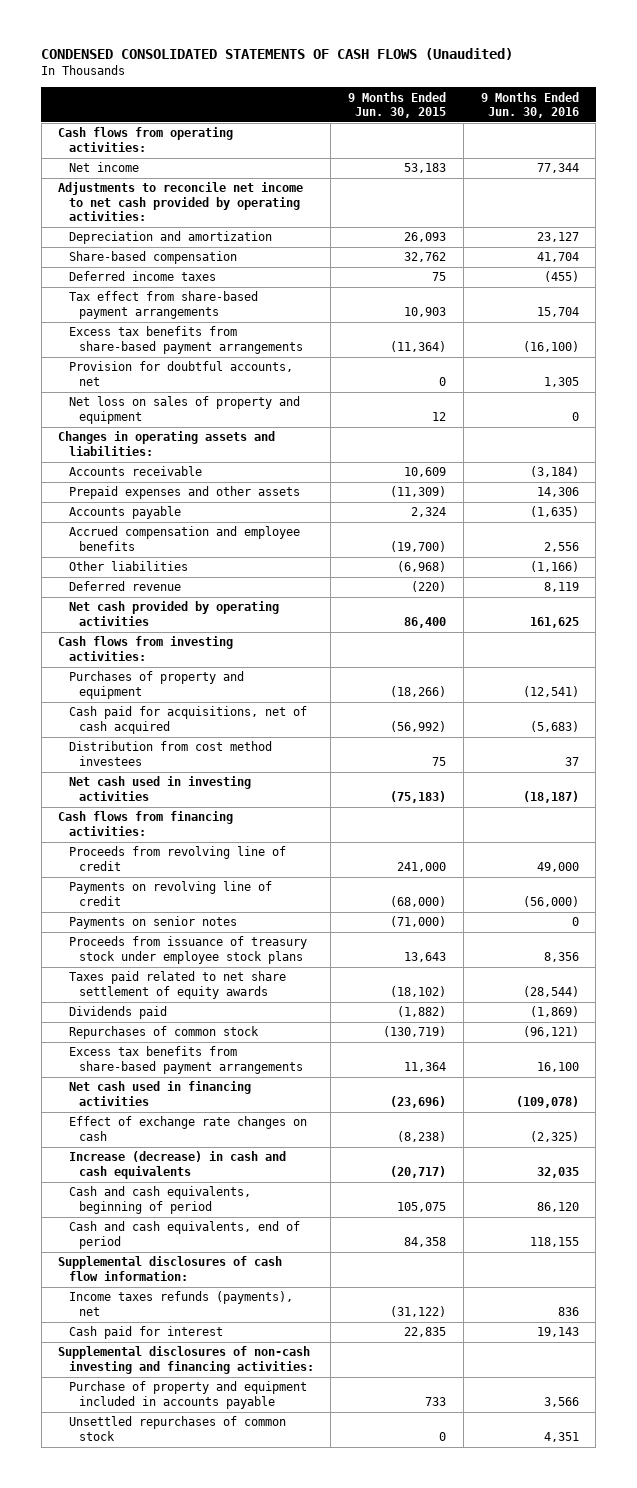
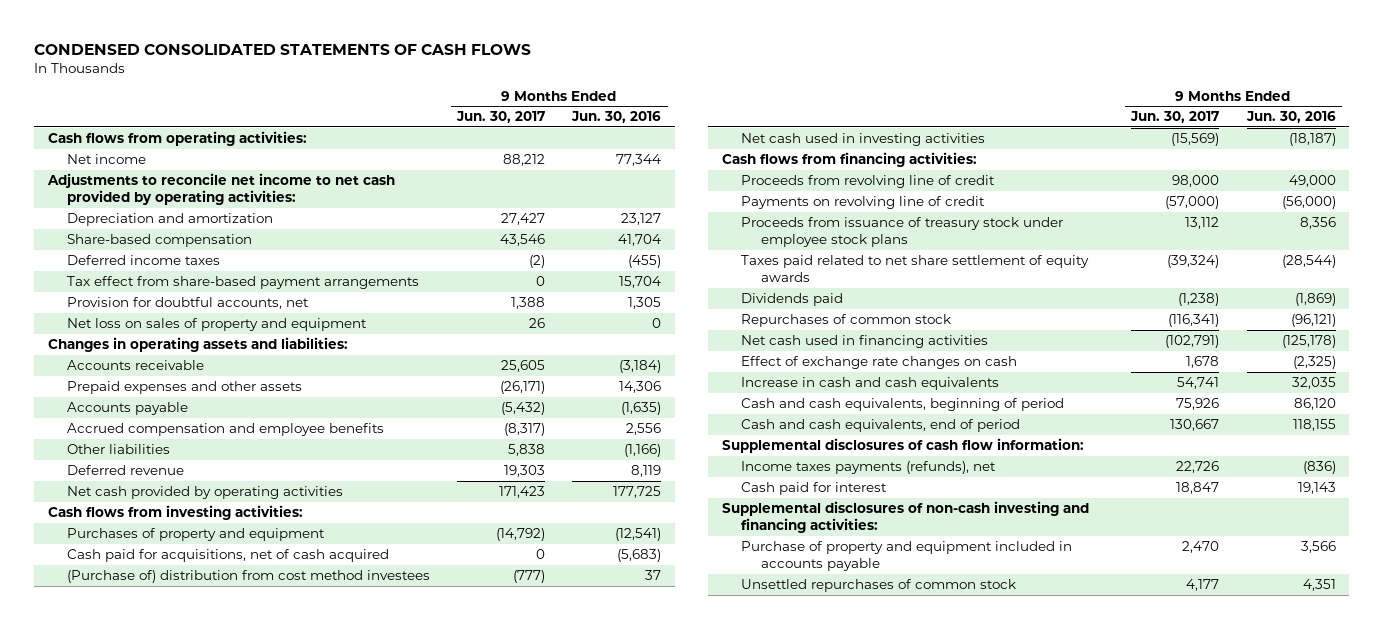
- CONDENSED CONSOLIDATED STATEMENTS OF CASH FLOWS (Unaudited)
+ CONDENSED CONSOLIDATED STATEMENTS OF CASH FLOWS
- | 9 Months Ended Jun. 30, 2015 | 9 Months Ended Jun. 30, 2016
+ | 9 Months Ended Jun. 30, 2017 | 9 Months Ended Jun. 30, 2016
- Excess tax benefits from share-based payment arrangements | (11,364) | (16,100)
- Net cash provided by operating activities | 86,400 | 161,625
+ Net cash provided by operating activities | 171,423 | 177,725
- Distribution from cost method investees | 75 | 37
+ (Purchase of) distribution from cost method investees | (777) | 37
- Payments on senior notes | (71,000) | 0
- Excess tax benefits from share-based payment arrangements | 11,364 | 16,100
- Net cash used in financing activities | (23,696) | (109,078)
+ Net cash used in financing activities | (102,791) | (125,178)
- Increase (decrease) in cash and cash equivalents | (20,717) | 32,035
+ Increase in cash and cash equivalents | 54,741 | 32,035
- Income taxes refunds (payments), net | (31,122) | 836
+ Income taxes payments (refunds), net | 22,726 | (836)

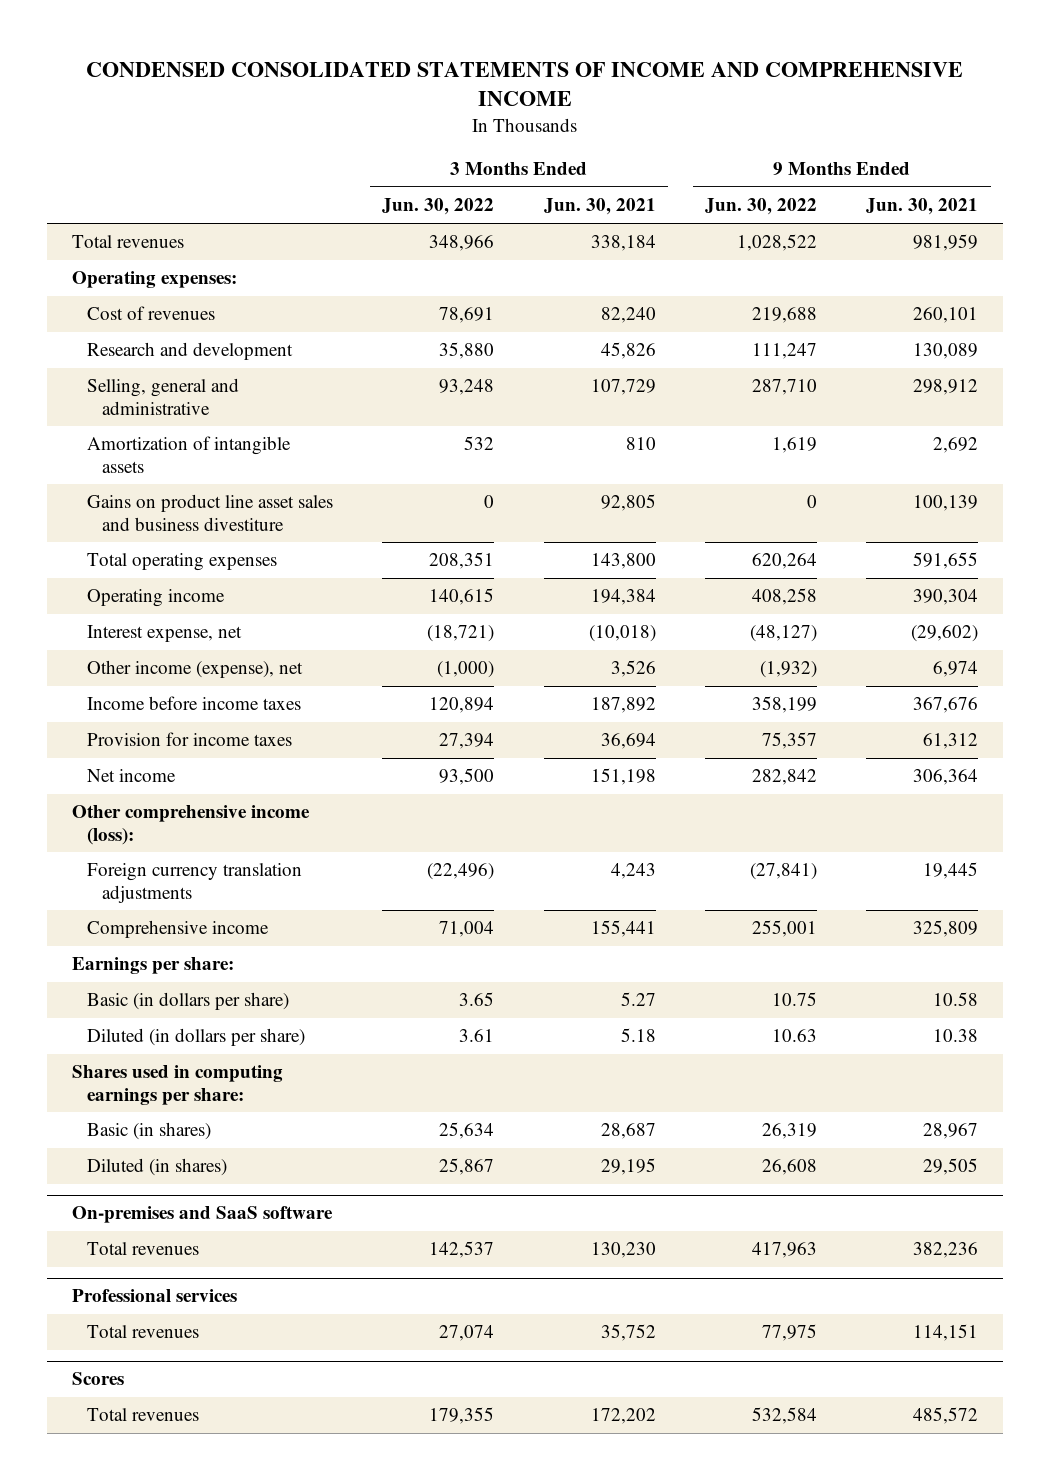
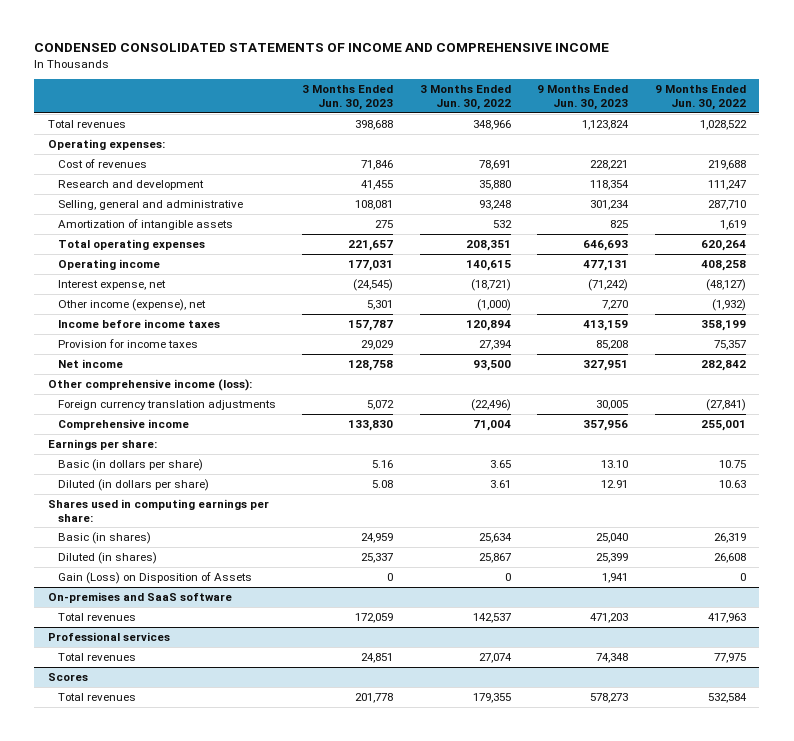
- | 3 Months Ended Jun. 30, 2022 | 3 Months Ended Jun. 30, 2021 | 9 Months Ended Jun. 30, 2022 | 9 Months Ended Jun. 30, 2021
+ | 3 Months Ended Jun. 30, 2023 | 3 Months Ended Jun. 30, 2022 | 9 Months Ended Jun. 30, 2023 | 9 Months Ended Jun. 30, 2022
- Gains on product line asset sales and business divestiture | 0 | 92,805 | 0 | 100,139
+ Gain (Loss) on Disposition of Assets | 0 | 0 | 1,941 | 0

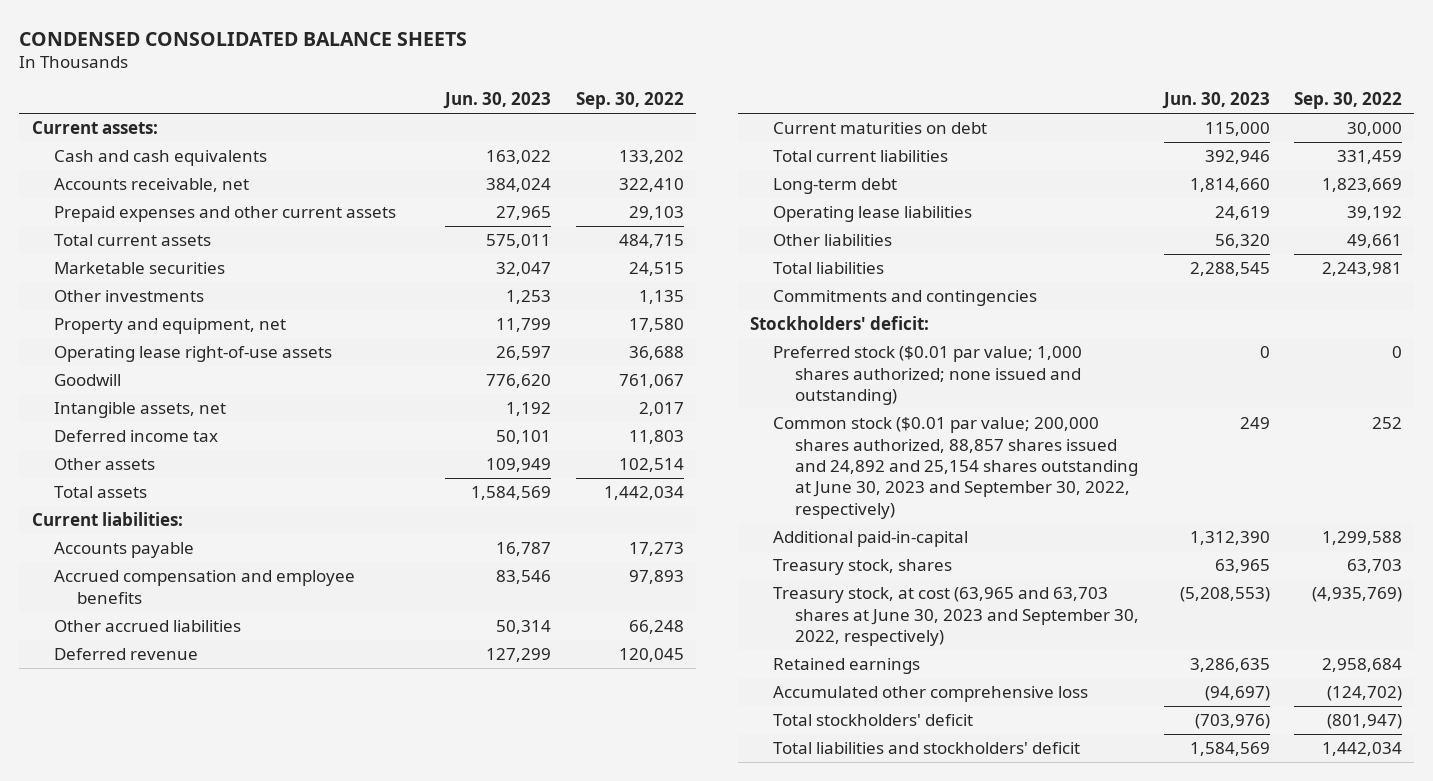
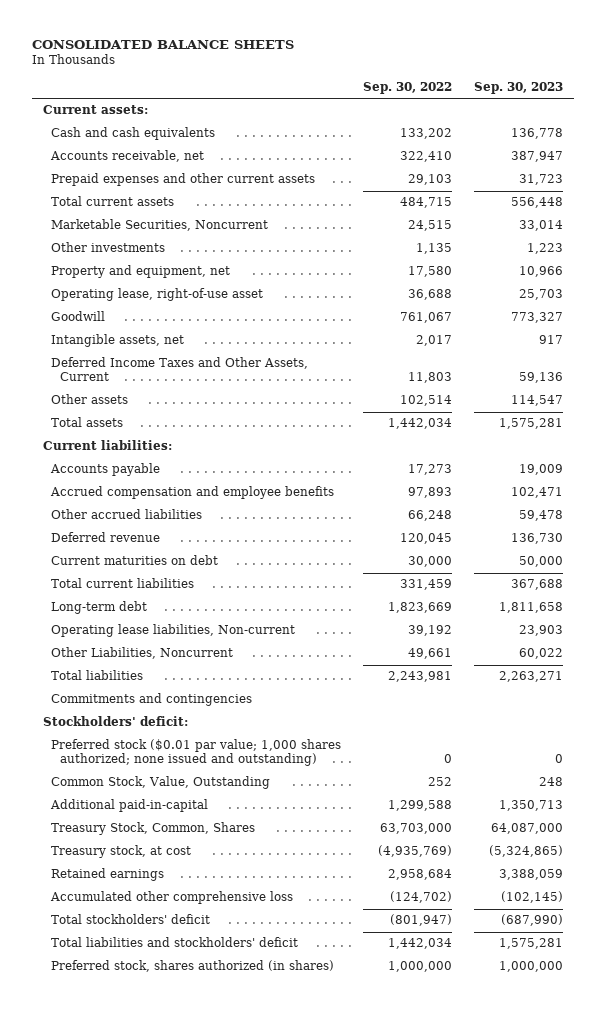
- CONDENSED CONSOLIDATED BALANCE SHEETS
+ CONSOLIDATED BALANCE SHEETS
- | Jun. 30, 2023 | Sep. 30, 2022
+ | Sep. 30, 2022 | Sep. 30, 2023
- Marketable securities | 32,047 | 24,515
+ Marketable Securities, Noncurrent | 24,515 | 33,014
- Operating lease right-of-use assets | 26,597 | 36,688
+ Operating lease, right-of-use asset | 36,688 | 25,703
- Deferred income tax | 50,101 | 11,803
+ Deferred Income Taxes and Other Assets, Current | 11,803 | 59,136
- Operating lease liabilities | 24,619 | 39,192
- Other liabilities | 56,320 | 49,661
+ Operating lease liabilities, Non-current | 39,192 | 23,903
+ Other Liabilities, Noncurrent | 49,661 | 60,022
- Common stock ($0.01 par value; 200,000 shares authorized, 88,857 shares issued and 24,892 and 25,154 shares outstanding at June 30, 2023 and September 30, 2022, respectively) | 249 | 252
+ Common Stock, Value, Outstanding | 252 | 248
- Treasury stock, shares | 63,965 | 63,703
- Treasury stock, at cost (63,965 and 63,703 shares at June 30, 2023 and September 30, 2022, respectively) | (5,208,553) | (4,935,769)
+ Treasury Stock, Common, Shares | 63,703,000 | 64,087,000
+ Treasury stock, at cost | (4,935,769) | (5,324,865)
+ Preferred stock, shares authorized (in shares) | 1,000,000 | 1,000,000

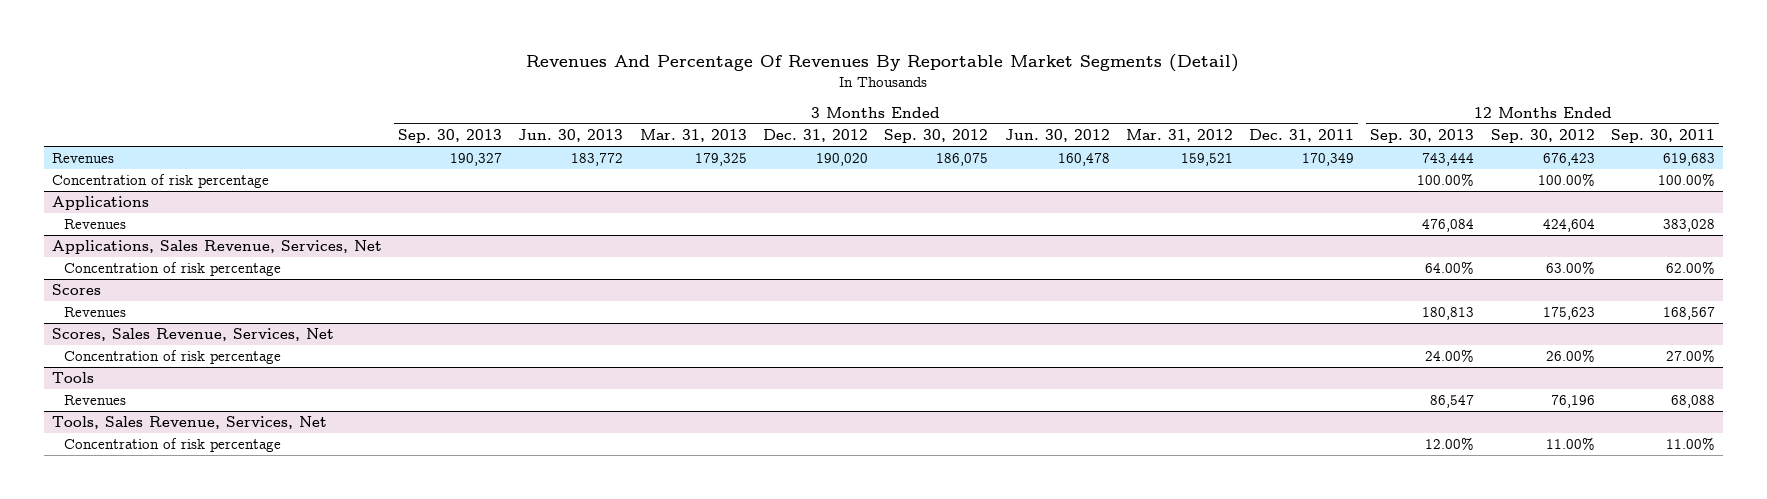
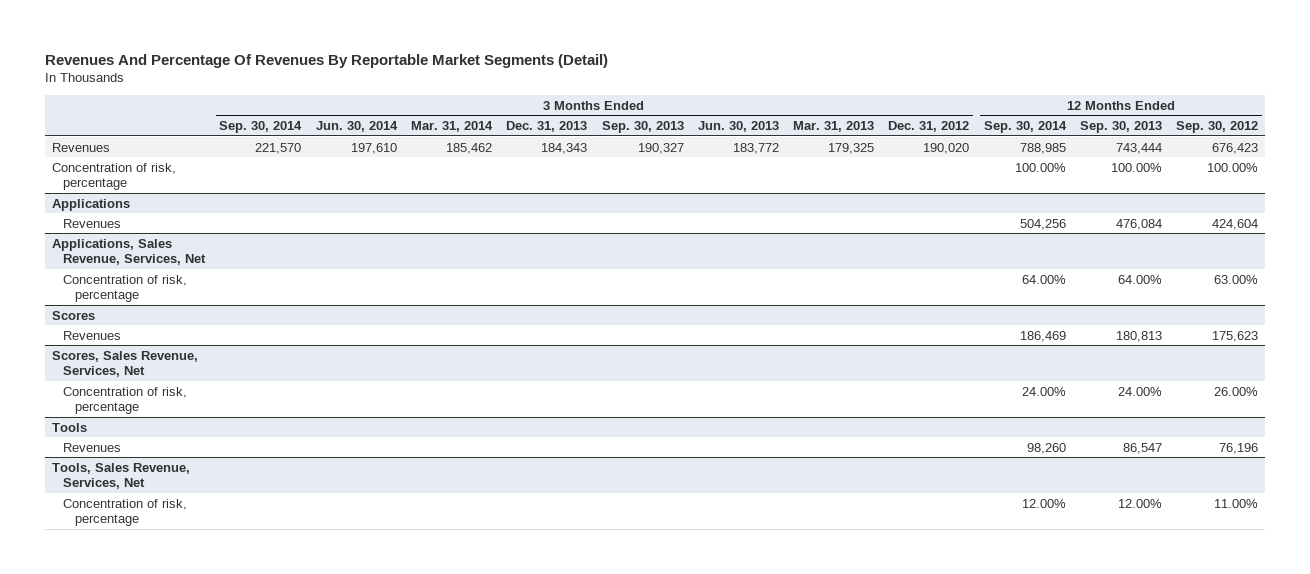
- | 3 Months Ended Sep. 30, 2013 | 3 Months Ended Jun. 30, 2013 | 3 Months Ended Mar. 31, 2013 | 3 Months Ended Dec. 31, 2012 | 3 Months Ended Sep. 30, 2012 | 3 Months Ended Jun. 30, 2012 | 3 Months Ended Mar. 31, 2012 | 3 Months Ended Dec. 31, 2011 | 12 Months Ended Sep. 30, 2013 | 12 Months Ended Sep. 30, 2012 | 12 Months Ended Sep. 30, 2011
+ | 3 Months Ended Sep. 30, 2014 | 3 Months Ended Jun. 30, 2014 | 3 Months Ended Mar. 31, 2014 | 3 Months Ended Dec. 31, 2013 | 3 Months Ended Sep. 30, 2013 | 3 Months Ended Jun. 30, 2013 | 3 Months Ended Mar. 31, 2013 | 3 Months Ended Dec. 31, 2012 | 12 Months Ended Sep. 30, 2014 | 12 Months Ended Sep. 30, 2013 | 12 Months Ended Sep. 30, 2012
- Concentration of risk percentage | | | | | | | | | 100.00% | 100.00% | 100.00%
+ Concentration of risk, percentage | | | | | | | | | 100.00% | 100.00% | 100.00%
@ Applications, Sales Revenue, Services, Net
- Concentration of risk percentage | | | | | | | | | 64.00% | 63.00% | 62.00%
+ Concentration of risk, percentage | | | | | | | | | 64.00% | 64.00% | 63.00%
@ Scores, Sales Revenue, Services, Net
- Concentration of risk percentage | | | | | | | | | 24.00% | 26.00% | 27.00%
+ Concentration of risk, percentage | | | | | | | | | 24.00% | 24.00% | 26.00%
@ Tools, Sales Revenue, Services, Net
- Concentration of risk percentage | | | | | | | | | 12.00% | 11.00% | 11.00%
+ Concentration of risk, percentage | | | | | | | | | 12.00% | 12.00% | 11.00%

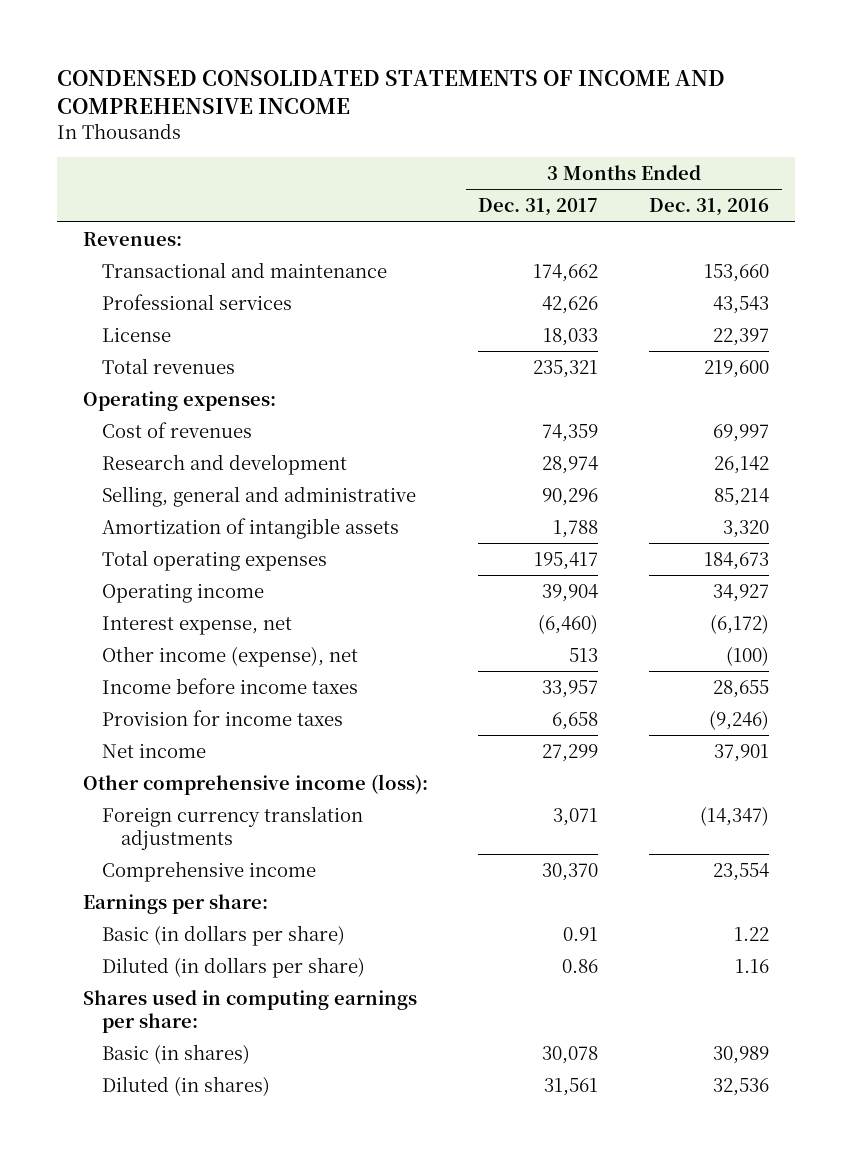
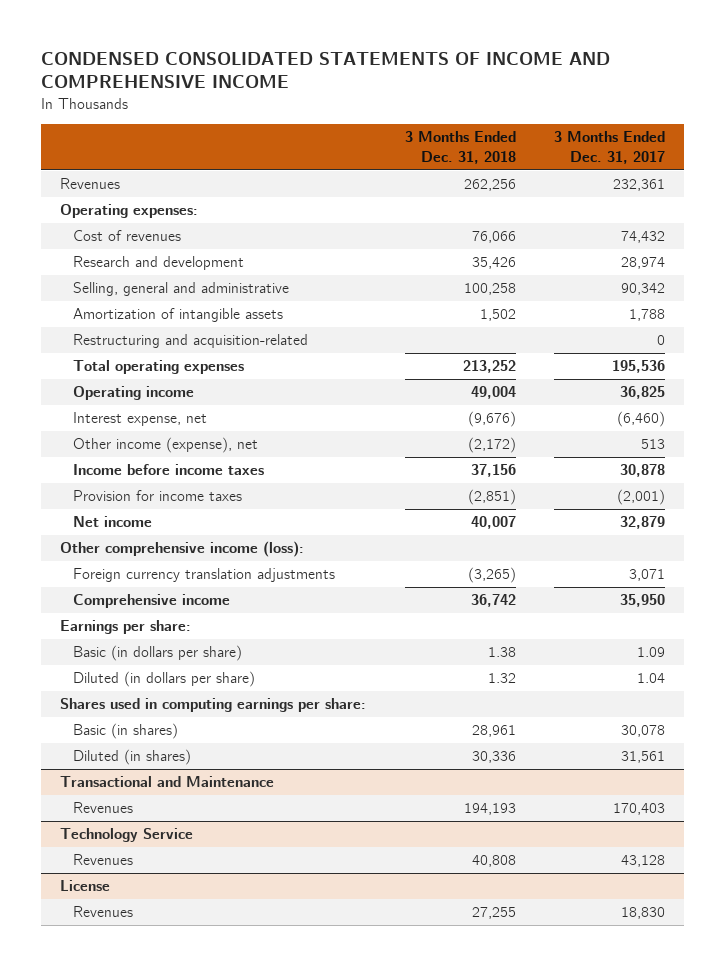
- | 3 Months Ended Dec. 31, 2017 | 3 Months Ended Dec. 31, 2016
+ | 3 Months Ended Dec. 31, 2018 | 3 Months Ended Dec. 31, 2017
- Revenues:
- Transactional and maintenance | 174,662 | 153,660
- Professional services | 42,626 | 43,543
- License | 18,033 | 22,397
- Total revenues | 235,321 | 219,600
+ Revenues | 262,256 | 232,361
- Cost of revenues | 74,359 | 69,997
+ Cost of revenues | 76,066 | 74,432
- Selling, general and administrative | 90,296 | 85,214
+ Selling, general and administrative | 100,258 | 90,342
- Total operating expenses | 195,417 | 184,673
- Operating income | 39,904 | 34,927
+ Restructuring and acquisition-related | | 0
+ Total operating expenses | 213,252 | 195,536
+ Operating income | 49,004 | 36,825
- Income before income taxes | 33,957 | 28,655
- Provision for income taxes | 6,658 | (9,246)
- Net income | 27,299 | 37,901
+ Income before income taxes | 37,156 | 30,878
+ Provision for income taxes | (2,851) | (2,001)
+ Net income | 40,007 | 32,879
- Comprehensive income | 30,370 | 23,554
+ Comprehensive income | 36,742 | 35,950
- Basic (in dollars per share) | 0.91 | 1.22
- Diluted (in dollars per share) | 0.86 | 1.16
+ Basic (in dollars per share) | 1.38 | 1.09
+ Diluted (in dollars per share) | 1.32 | 1.04
+ Transactional and Maintenance
+ Revenues | 194,193 | 170,403
+ Technology Service
+ Revenues | 40,808 | 43,128
+ License
+ Revenues | 27,255 | 18,830

